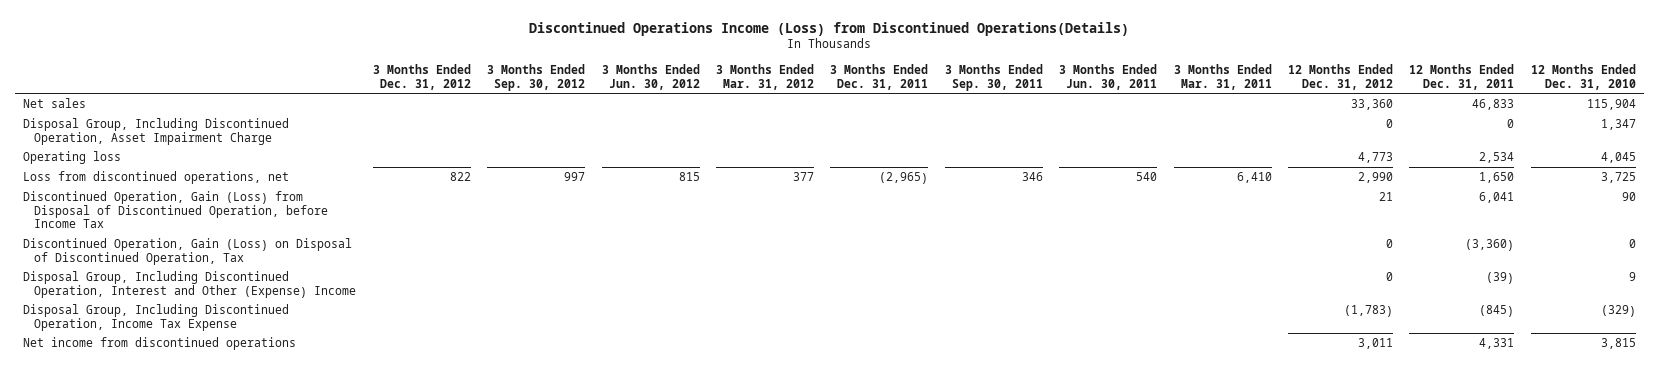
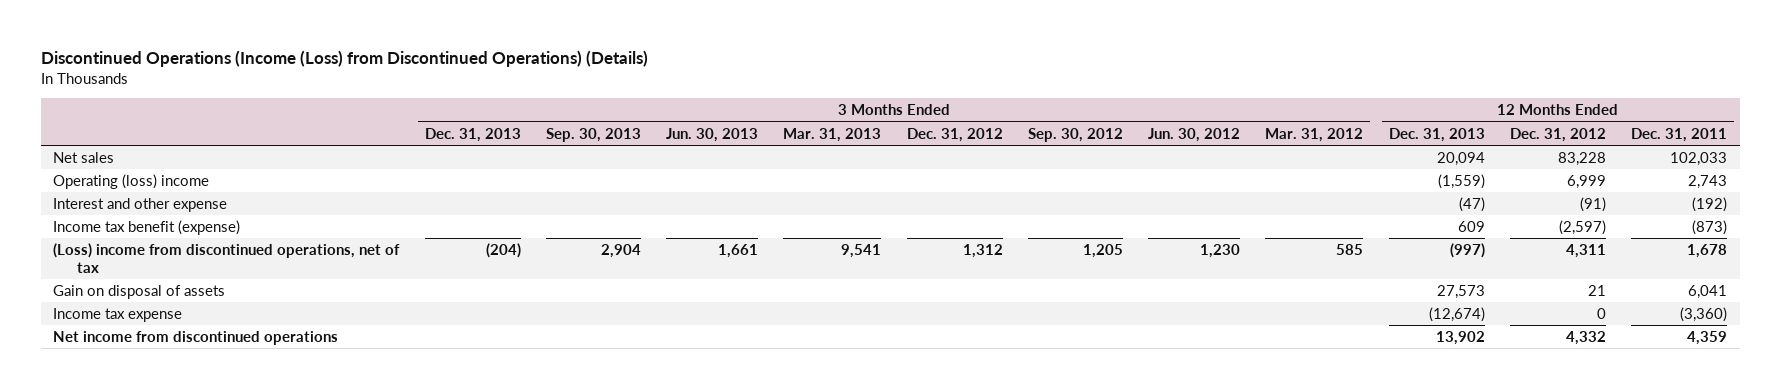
- Discontinued Operations Income (Loss) from Discontinued Operations(Details)
+ Discontinued Operations (Income (Loss) from Discontinued Operations) (Details)
- | 3 Months Ended Dec. 31, 2012 | 3 Months Ended Sep. 30, 2012 | 3 Months Ended Jun. 30, 2012 | 3 Months Ended Mar. 31, 2012 | 3 Months Ended Dec. 31, 2011 | 3 Months Ended Sep. 30, 2011 | 3 Months Ended Jun. 30, 2011 | 3 Months Ended Mar. 31, 2011 | 12 Months Ended Dec. 31, 2012 | 12 Months Ended Dec. 31, 2011 | 12 Months Ended Dec. 31, 2010
+ | 3 Months Ended Dec. 31, 2013 | 3 Months Ended Sep. 30, 2013 | 3 Months Ended Jun. 30, 2013 | 3 Months Ended Mar. 31, 2013 | 3 Months Ended Dec. 31, 2012 | 3 Months Ended Sep. 30, 2012 | 3 Months Ended Jun. 30, 2012 | 3 Months Ended Mar. 31, 2012 | 12 Months Ended Dec. 31, 2013 | 12 Months Ended Dec. 31, 2012 | 12 Months Ended Dec. 31, 2011
- Net sales | | | | | | | | | 33,360 | 46,833 | 115,904
- Disposal Group, Including Discontinued Operation, Asset Impairment Charge | | | | | | | | | 0 | 0 | 1,347
- Operating loss | | | | | | | | | 4,773 | 2,534 | 4,045
- Loss from discontinued operations, net | 822 | 997 | 815 | 377 | (2,965) | 346 | 540 | 6,410 | 2,990 | 1,650 | 3,725
- Discontinued Operation, Gain (Loss) from Disposal of Discontinued Operation, before Income Tax | | | | | | | | | 21 | 6,041 | 90
- Discontinued Operation, Gain (Loss) on Disposal of Discontinued Operation, Tax | | | | | | | | | 0 | (3,360) | 0
- Disposal Group, Including Discontinued Operation, Interest and Other (Expense) Income | | | | | | | | | 0 | (39) | 9
- Disposal Group, Including Discontinued Operation, Income Tax Expense | | | | | | | | | (1,783) | (845) | (329)
- Net income from discontinued operations | | | | | | | | | 3,011 | 4,331 | 3,815
+ Net sales | | | | | | | | | 20,094 | 83,228 | 102,033
+ Operating (loss) income | | | | | | | | | (1,559) | 6,999 | 2,743
+ Interest and other expense | | | | | | | | | (47) | (91) | (192)
+ Income tax benefit (expense) | | | | | | | | | 609 | (2,597) | (873)
+ (Loss) income from discontinued operations, net of tax | (204) | 2,904 | 1,661 | 9,541 | 1,312 | 1,205 | 1,230 | 585 | (997) | 4,311 | 1,678
+ Gain on disposal of assets | | | | | | | | | 27,573 | 21 | 6,041
+ Income tax expense | | | | | | | | | (12,674) | 0 | (3,360)
+ Net income from discontinued operations | | | | | | | | | 13,902 | 4,332 | 4,359

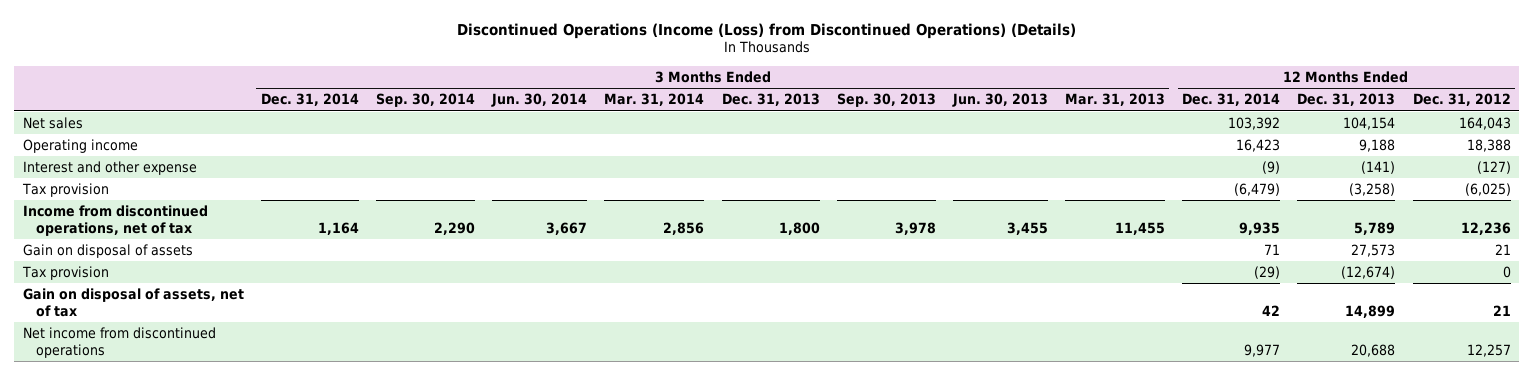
- | 3 Months Ended Dec. 31, 2013 | 3 Months Ended Sep. 30, 2013 | 3 Months Ended Jun. 30, 2013 | 3 Months Ended Mar. 31, 2013 | 3 Months Ended Dec. 31, 2012 | 3 Months Ended Sep. 30, 2012 | 3 Months Ended Jun. 30, 2012 | 3 Months Ended Mar. 31, 2012 | 12 Months Ended Dec. 31, 2013 | 12 Months Ended Dec. 31, 2012 | 12 Months Ended Dec. 31, 2011
+ | 3 Months Ended Dec. 31, 2014 | 3 Months Ended Sep. 30, 2014 | 3 Months Ended Jun. 30, 2014 | 3 Months Ended Mar. 31, 2014 | 3 Months Ended Dec. 31, 2013 | 3 Months Ended Sep. 30, 2013 | 3 Months Ended Jun. 30, 2013 | 3 Months Ended Mar. 31, 2013 | 12 Months Ended Dec. 31, 2014 | 12 Months Ended Dec. 31, 2013 | 12 Months Ended Dec. 31, 2012
- Net sales | | | | | | | | | 20,094 | 83,228 | 102,033
- Operating (loss) income | | | | | | | | | (1,559) | 6,999 | 2,743
- Interest and other expense | | | | | | | | | (47) | (91) | (192)
- Income tax benefit (expense) | | | | | | | | | 609 | (2,597) | (873)
- (Loss) income from discontinued operations, net of tax | (204) | 2,904 | 1,661 | 9,541 | 1,312 | 1,205 | 1,230 | 585 | (997) | 4,311 | 1,678
+ Net sales | | | | | | | | | 103,392 | 104,154 | 164,043
+ Operating income | | | | | | | | | 16,423 | 9,188 | 18,388
+ Interest and other expense | | | | | | | | | (9) | (141) | (127)
+ Tax provision | | | | | | | | | (6,479) | (3,258) | (6,025)
+ Income from discontinued operations, net of tax | 1,164 | 2,290 | 3,667 | 2,856 | 1,800 | 3,978 | 3,455 | 11,455 | 9,935 | 5,789 | 12,236
- Income tax expense | | | | | | | | | (12,674) | 0 | (3,360)
- Net income from discontinued operations | | | | | | | | | 13,902 | 4,332 | 4,359
+ Tax provision | | | | | | | | | (29) | (12,674) | 0
+ Gain on disposal of assets, net of tax | | | | | | | | | 42 | 14,899 | 21
+ Net income from discontinued operations | | | | | | | | | 9,977 | 20,688 | 12,257

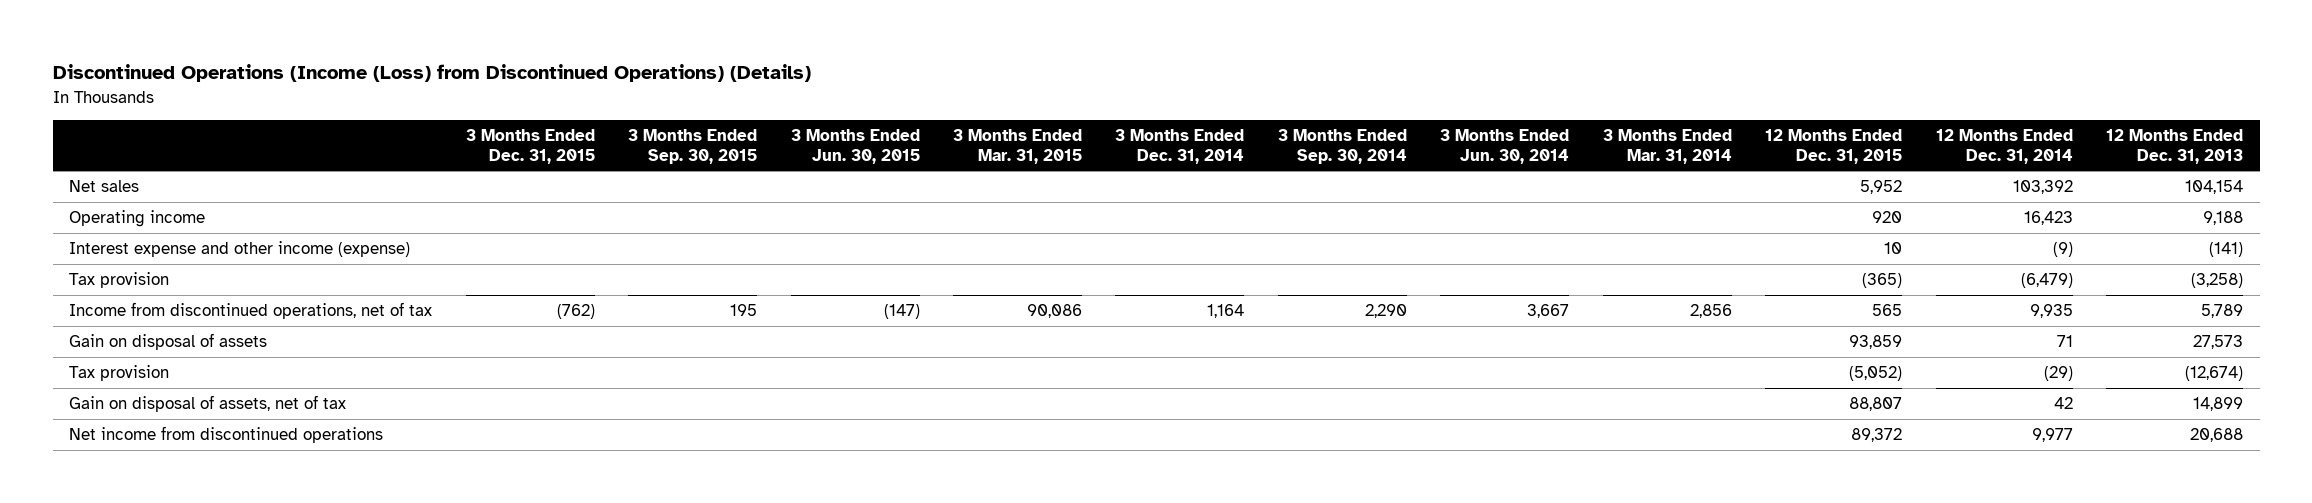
- | 3 Months Ended Dec. 31, 2014 | 3 Months Ended Sep. 30, 2014 | 3 Months Ended Jun. 30, 2014 | 3 Months Ended Mar. 31, 2014 | 3 Months Ended Dec. 31, 2013 | 3 Months Ended Sep. 30, 2013 | 3 Months Ended Jun. 30, 2013 | 3 Months Ended Mar. 31, 2013 | 12 Months Ended Dec. 31, 2014 | 12 Months Ended Dec. 31, 2013 | 12 Months Ended Dec. 31, 2012
+ | 3 Months Ended Dec. 31, 2015 | 3 Months Ended Sep. 30, 2015 | 3 Months Ended Jun. 30, 2015 | 3 Months Ended Mar. 31, 2015 | 3 Months Ended Dec. 31, 2014 | 3 Months Ended Sep. 30, 2014 | 3 Months Ended Jun. 30, 2014 | 3 Months Ended Mar. 31, 2014 | 12 Months Ended Dec. 31, 2015 | 12 Months Ended Dec. 31, 2014 | 12 Months Ended Dec. 31, 2013
- Interest and other expense | | | | | | | | | (9) | (141) | (127)
+ Interest expense and other income (expense) | | | | | | | | | 10 | (9) | (141)

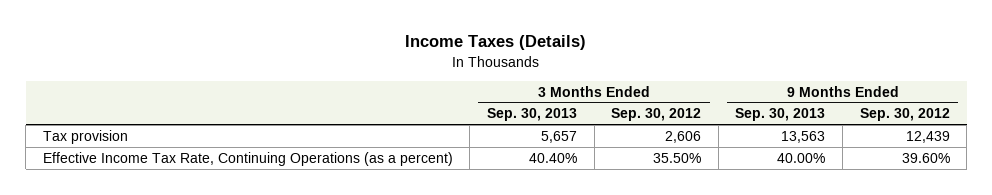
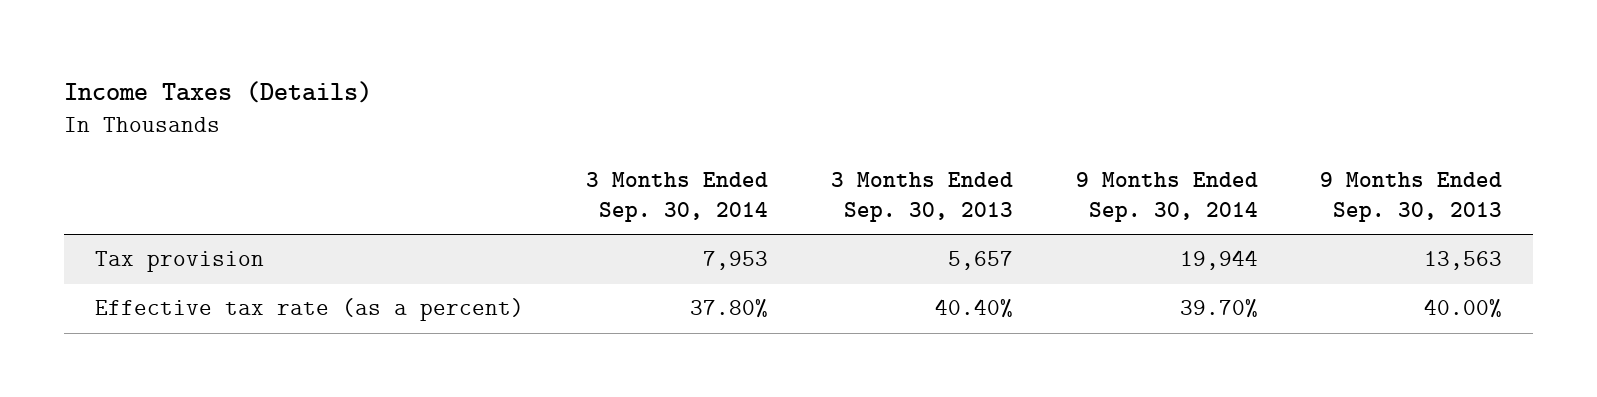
- | 3 Months Ended Sep. 30, 2013 | 3 Months Ended Sep. 30, 2012 | 9 Months Ended Sep. 30, 2013 | 9 Months Ended Sep. 30, 2012
+ | 3 Months Ended Sep. 30, 2014 | 3 Months Ended Sep. 30, 2013 | 9 Months Ended Sep. 30, 2014 | 9 Months Ended Sep. 30, 2013
- Effective Income Tax Rate, Continuing Operations (as a percent) | 40.40% | 35.50% | 40.00% | 39.60%
+ Effective tax rate (as a percent) | 37.80% | 40.40% | 39.70% | 40.00%

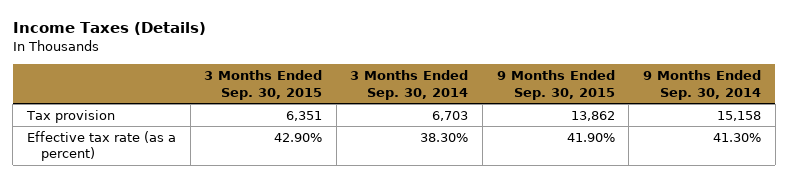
- | 3 Months Ended Sep. 30, 2014 | 3 Months Ended Sep. 30, 2013 | 9 Months Ended Sep. 30, 2014 | 9 Months Ended Sep. 30, 2013
+ | 3 Months Ended Sep. 30, 2015 | 3 Months Ended Sep. 30, 2014 | 9 Months Ended Sep. 30, 2015 | 9 Months Ended Sep. 30, 2014
- Tax provision | 7,953 | 5,657 | 19,944 | 13,563
- Effective tax rate (as a percent) | 37.80% | 40.40% | 39.70% | 40.00%
+ Tax provision | 6,351 | 6,703 | 13,862 | 15,158
+ Effective tax rate (as a percent) | 42.90% | 38.30% | 41.90% | 41.30%

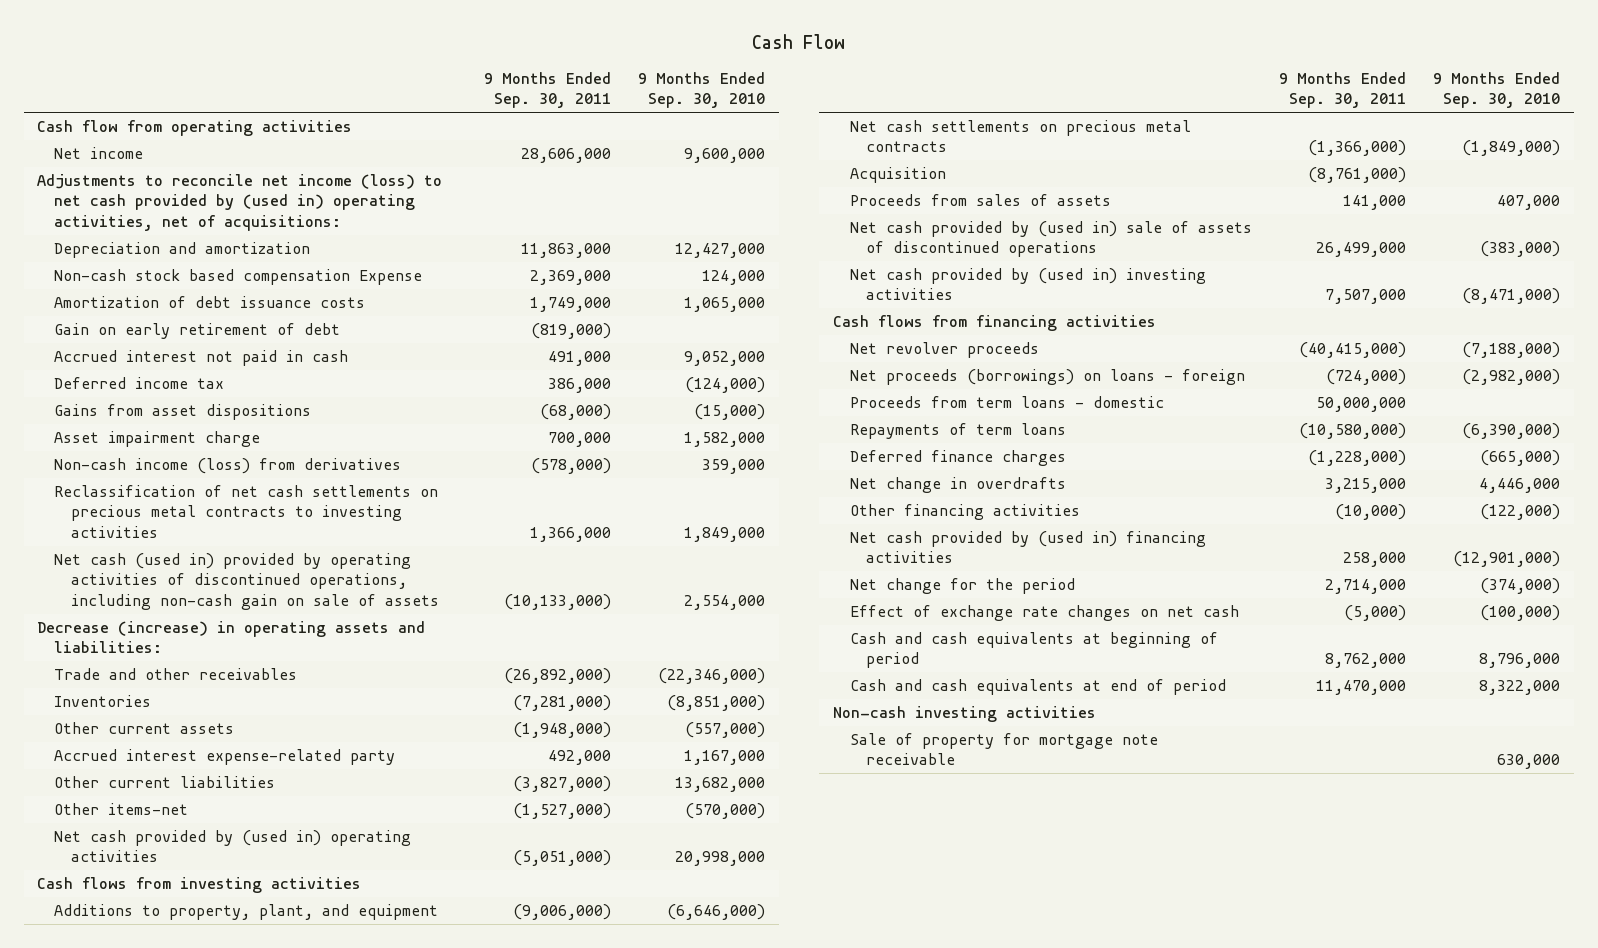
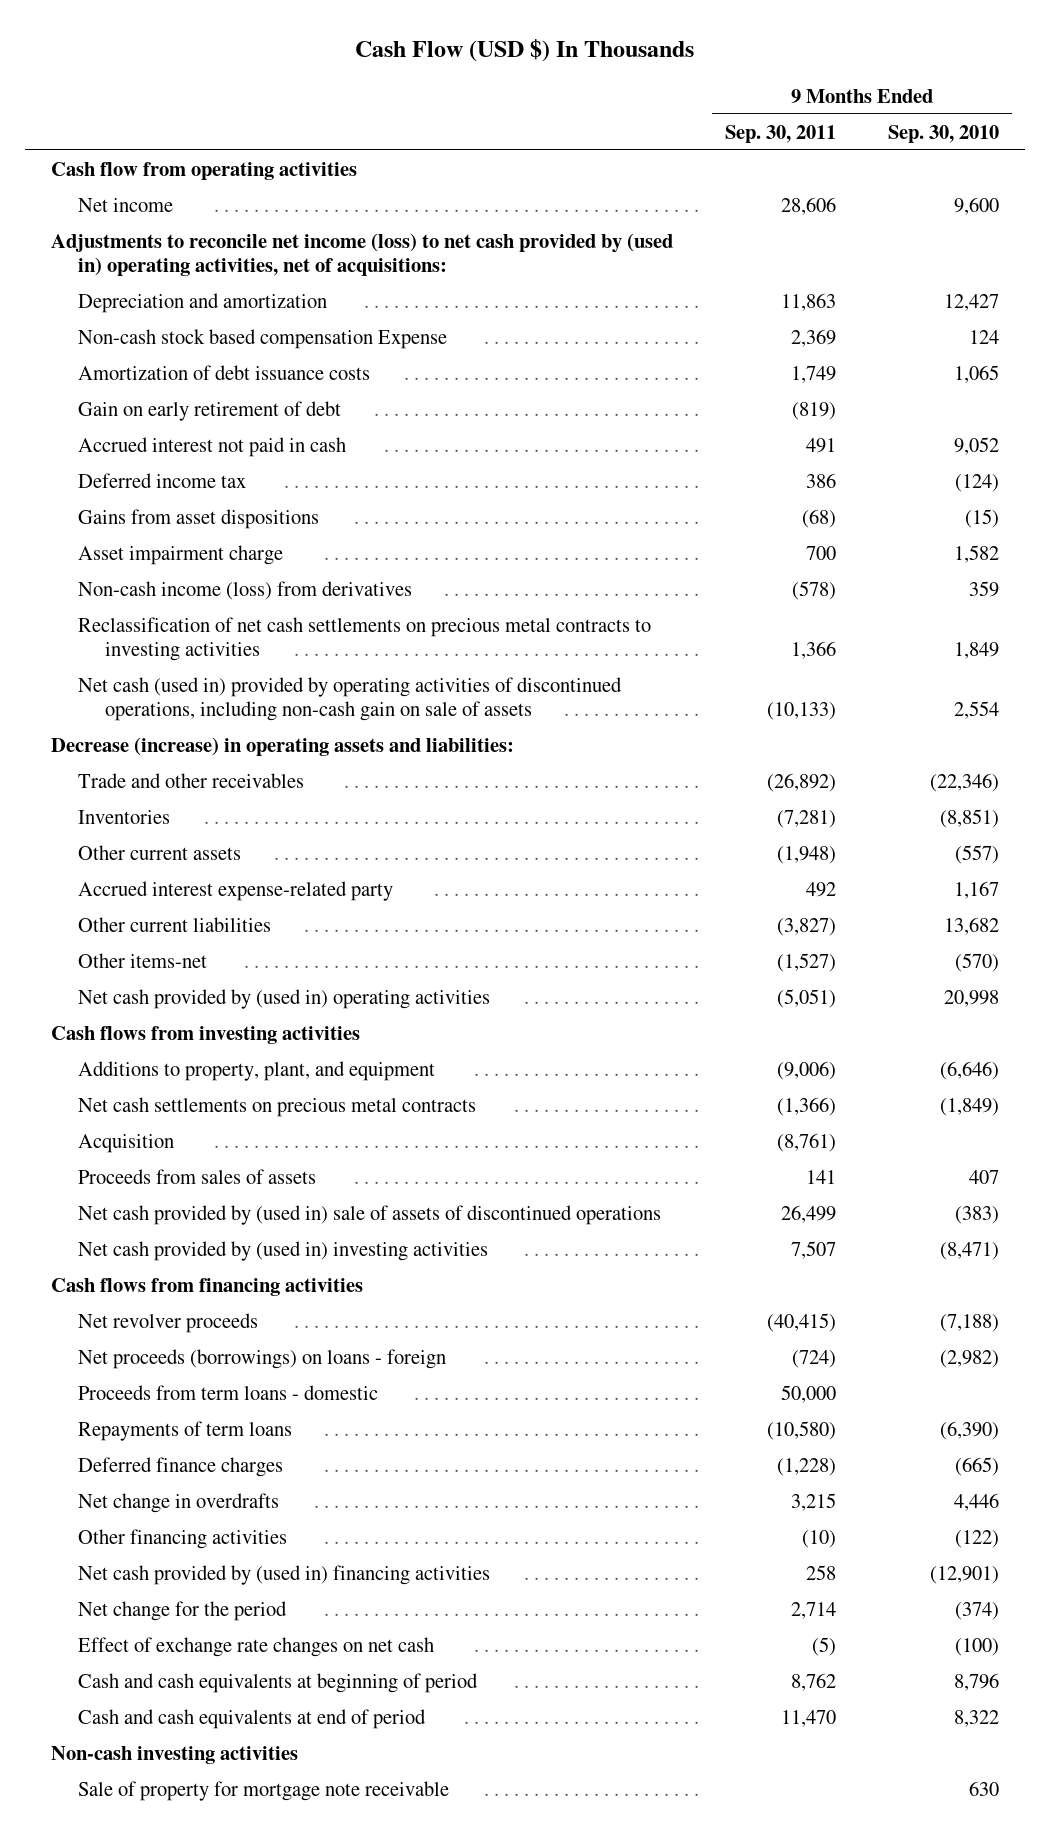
- Cash Flow
+ Cash Flow (USD $) In Thousands
- Net income | 28,606,000 | 9,600,000
+ Net income | 28,606 | 9,600
- Depreciation and amortization | 11,863,000 | 12,427,000
- Non-cash stock based compensation Expense | 2,369,000 | 124,000
- Amortization of debt issuance costs | 1,749,000 | 1,065,000
- Gain on early retirement of debt | (819,000) |
- Accrued interest not paid in cash | 491,000 | 9,052,000
- Deferred income tax | 386,000 | (124,000)
- Gains from asset dispositions | (68,000) | (15,000)
- Asset impairment charge | 700,000 | 1,582,000
- Non-cash income (loss) from derivatives | (578,000) | 359,000
- Reclassification of net cash settlements on precious metal contracts to investing activities | 1,366,000 | 1,849,000
- Net cash (used in) provided by operating activities of discontinued operations, including non-cash gain on sale of assets | (10,133,000) | 2,554,000
+ Depreciation and amortization | 11,863 | 12,427
+ Non-cash stock based compensation Expense | 2,369 | 124
+ Amortization of debt issuance costs | 1,749 | 1,065
+ Gain on early retirement of debt | (819) |
+ Accrued interest not paid in cash | 491 | 9,052
+ Deferred income tax | 386 | (124)
+ Gains from asset dispositions | (68) | (15)
+ Asset impairment charge | 700 | 1,582
+ Non-cash income (loss) from derivatives | (578) | 359
+ Reclassification of net cash settlements on precious metal contracts to investing activities | 1,366 | 1,849
+ Net cash (used in) provided by operating activities of discontinued operations, including non-cash gain on sale of assets | (10,133) | 2,554
- Trade and other receivables | (26,892,000) | (22,346,000)
- Inventories | (7,281,000) | (8,851,000)
- Other current assets | (1,948,000) | (557,000)
- Accrued interest expense-related party | 492,000 | 1,167,000
- Other current liabilities | (3,827,000) | 13,682,000
- Other items-net | (1,527,000) | (570,000)
- Net cash provided by (used in) operating activities | (5,051,000) | 20,998,000
+ Trade and other receivables | (26,892) | (22,346)
+ Inventories | (7,281) | (8,851)
+ Other current assets | (1,948) | (557)
+ Accrued interest expense-related party | 492 | 1,167
+ Other current liabilities | (3,827) | 13,682
+ Other items-net | (1,527) | (570)
+ Net cash provided by (used in) operating activities | (5,051) | 20,998
- Additions to property, plant, and equipment | (9,006,000) | (6,646,000)
- Net cash settlements on precious metal contracts | (1,366,000) | (1,849,000)
- Acquisition | (8,761,000) |
- Proceeds from sales of assets | 141,000 | 407,000
- Net cash provided by (used in) sale of assets of discontinued operations | 26,499,000 | (383,000)
- Net cash provided by (used in) investing activities | 7,507,000 | (8,471,000)
+ Additions to property, plant, and equipment | (9,006) | (6,646)
+ Net cash settlements on precious metal contracts | (1,366) | (1,849)
+ Acquisition | (8,761) |
+ Proceeds from sales of assets | 141 | 407
+ Net cash provided by (used in) sale of assets of discontinued operations | 26,499 | (383)
+ Net cash provided by (used in) investing activities | 7,507 | (8,471)
- Net revolver proceeds | (40,415,000) | (7,188,000)
- Net proceeds (borrowings) on loans - foreign | (724,000) | (2,982,000)
- Proceeds from term loans - domestic | 50,000,000 |
- Repayments of term loans | (10,580,000) | (6,390,000)
- Deferred finance charges | (1,228,000) | (665,000)
- Net change in overdrafts | 3,215,000 | 4,446,000
- Other financing activities | (10,000) | (122,000)
- Net cash provided by (used in) financing activities | 258,000 | (12,901,000)
- Net change for the period | 2,714,000 | (374,000)
- Effect of exchange rate changes on net cash | (5,000) | (100,000)
- Cash and cash equivalents at beginning of period | 8,762,000 | 8,796,000
- Cash and cash equivalents at end of period | 11,470,000 | 8,322,000
+ Net revolver proceeds | (40,415) | (7,188)
+ Net proceeds (borrowings) on loans - foreign | (724) | (2,982)
+ Proceeds from term loans - domestic | 50,000 |
+ Repayments of term loans | (10,580) | (6,390)
+ Deferred finance charges | (1,228) | (665)
+ Net change in overdrafts | 3,215 | 4,446
+ Other financing activities | (10) | (122)
+ Net cash provided by (used in) financing activities | 258 | (12,901)
+ Net change for the period | 2,714 | (374)
+ Effect of exchange rate changes on net cash | (5) | (100)
+ Cash and cash equivalents at beginning of period | 8,762 | 8,796
+ Cash and cash equivalents at end of period | 11,470 | 8,322
- Sale of property for mortgage note receivable | | 630,000
+ Sale of property for mortgage note receivable | | 630

